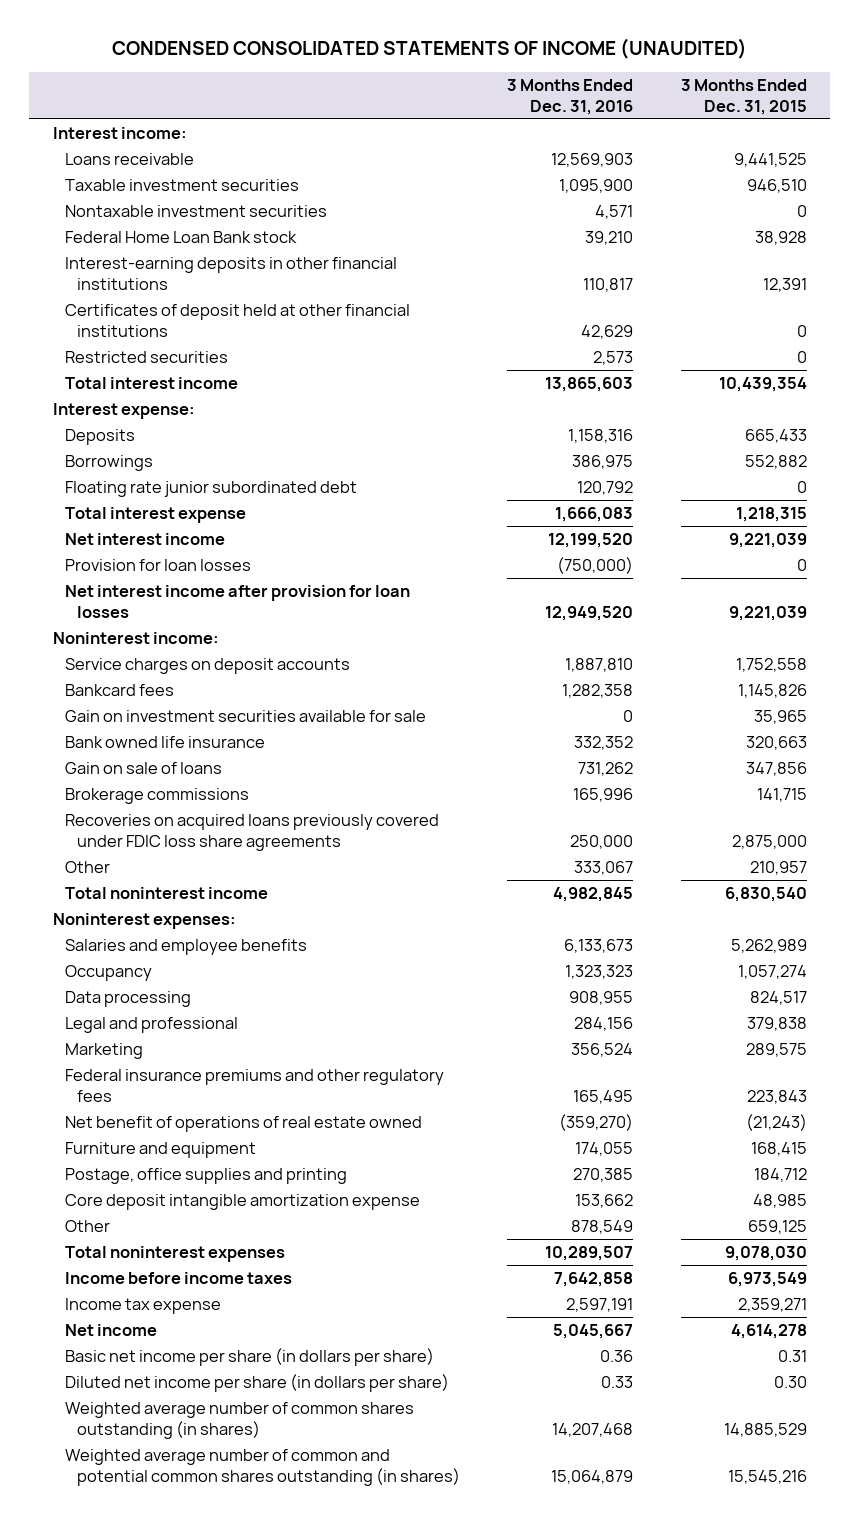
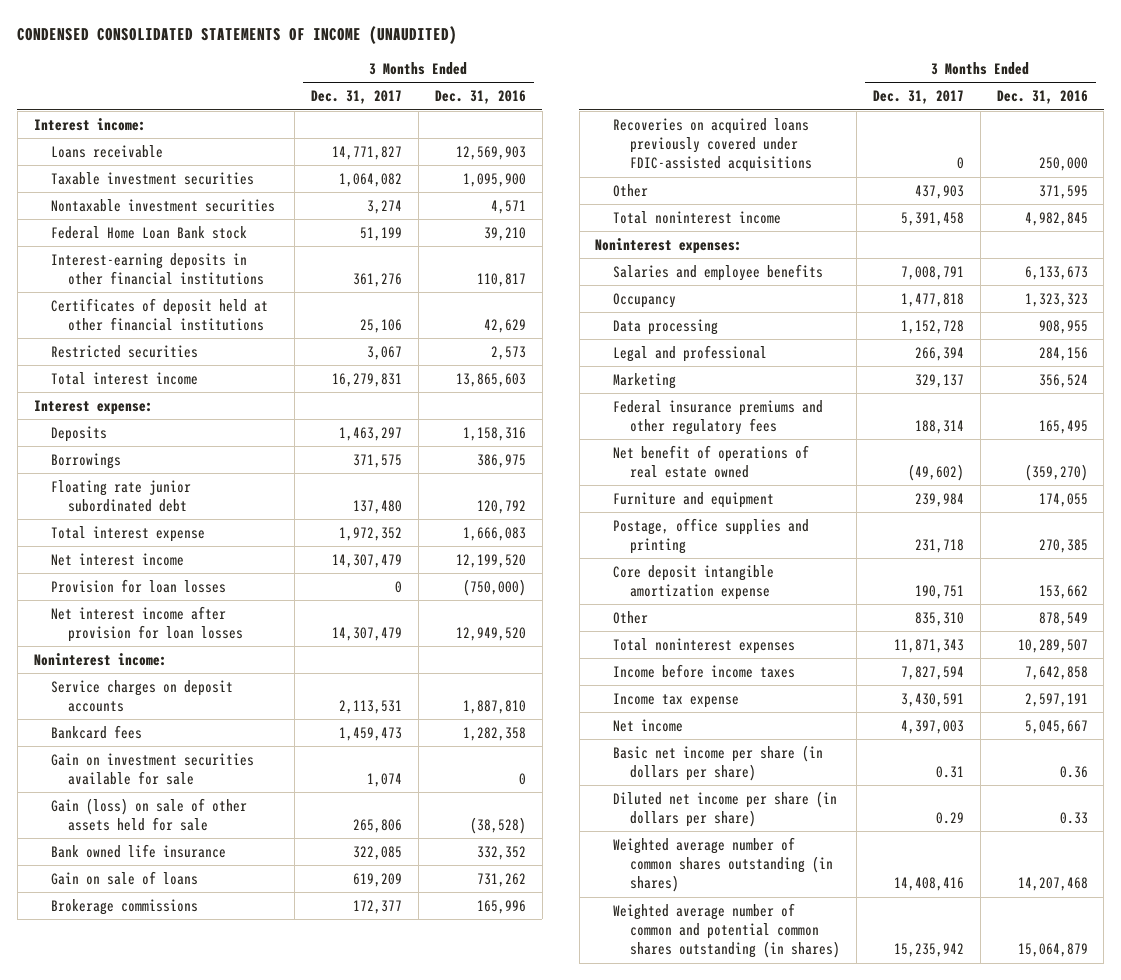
- | 3 Months Ended Dec. 31, 2016 | 3 Months Ended Dec. 31, 2015
+ | 3 Months Ended Dec. 31, 2017 | 3 Months Ended Dec. 31, 2016
+ Gain (loss) on sale of other assets held for sale | 265,806 | (38,528)
- Recoveries on acquired loans previously covered under FDIC loss share agreements | 250,000 | 2,875,000
- Other | 333,067 | 210,957
+ Recoveries on acquired loans previously covered under FDIC-assisted acquisitions | 0 | 250,000
+ Other | 437,903 | 371,595

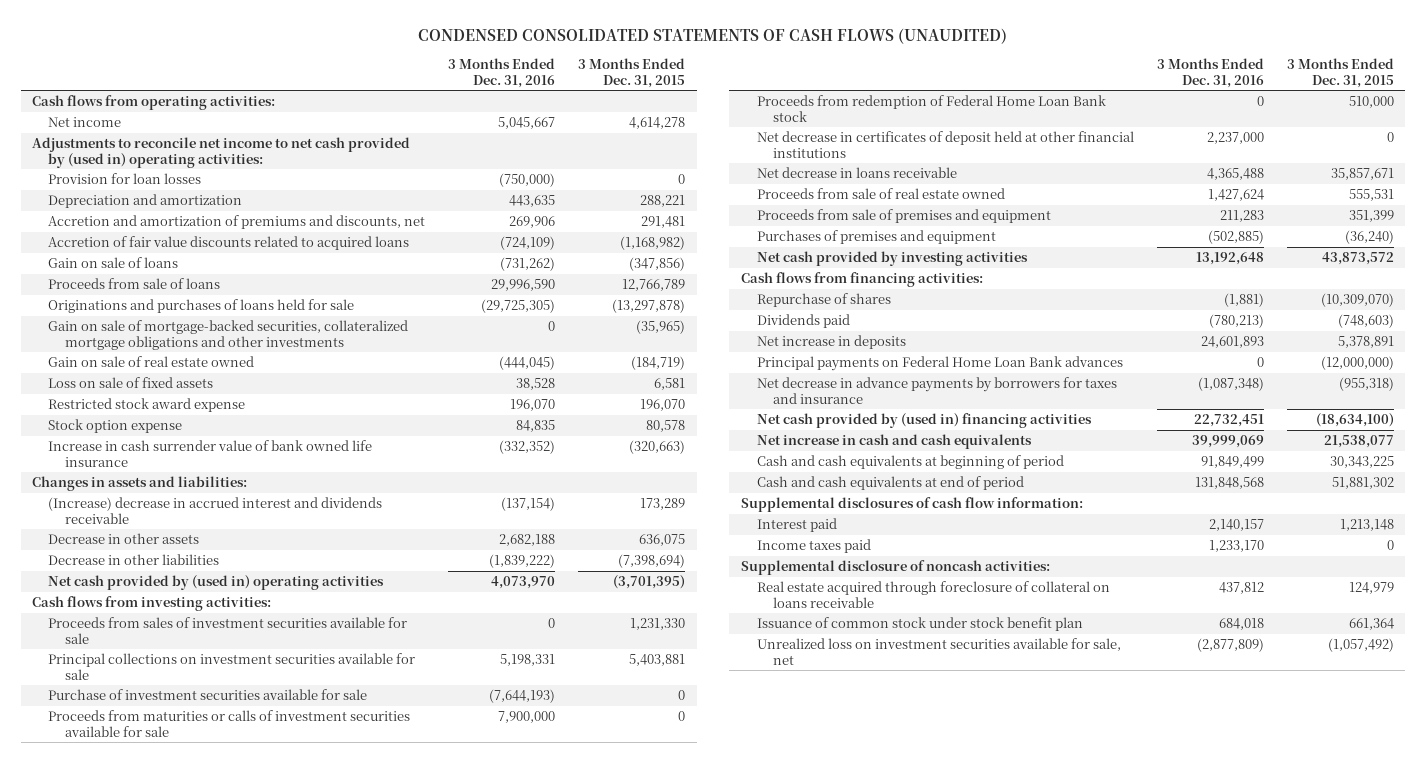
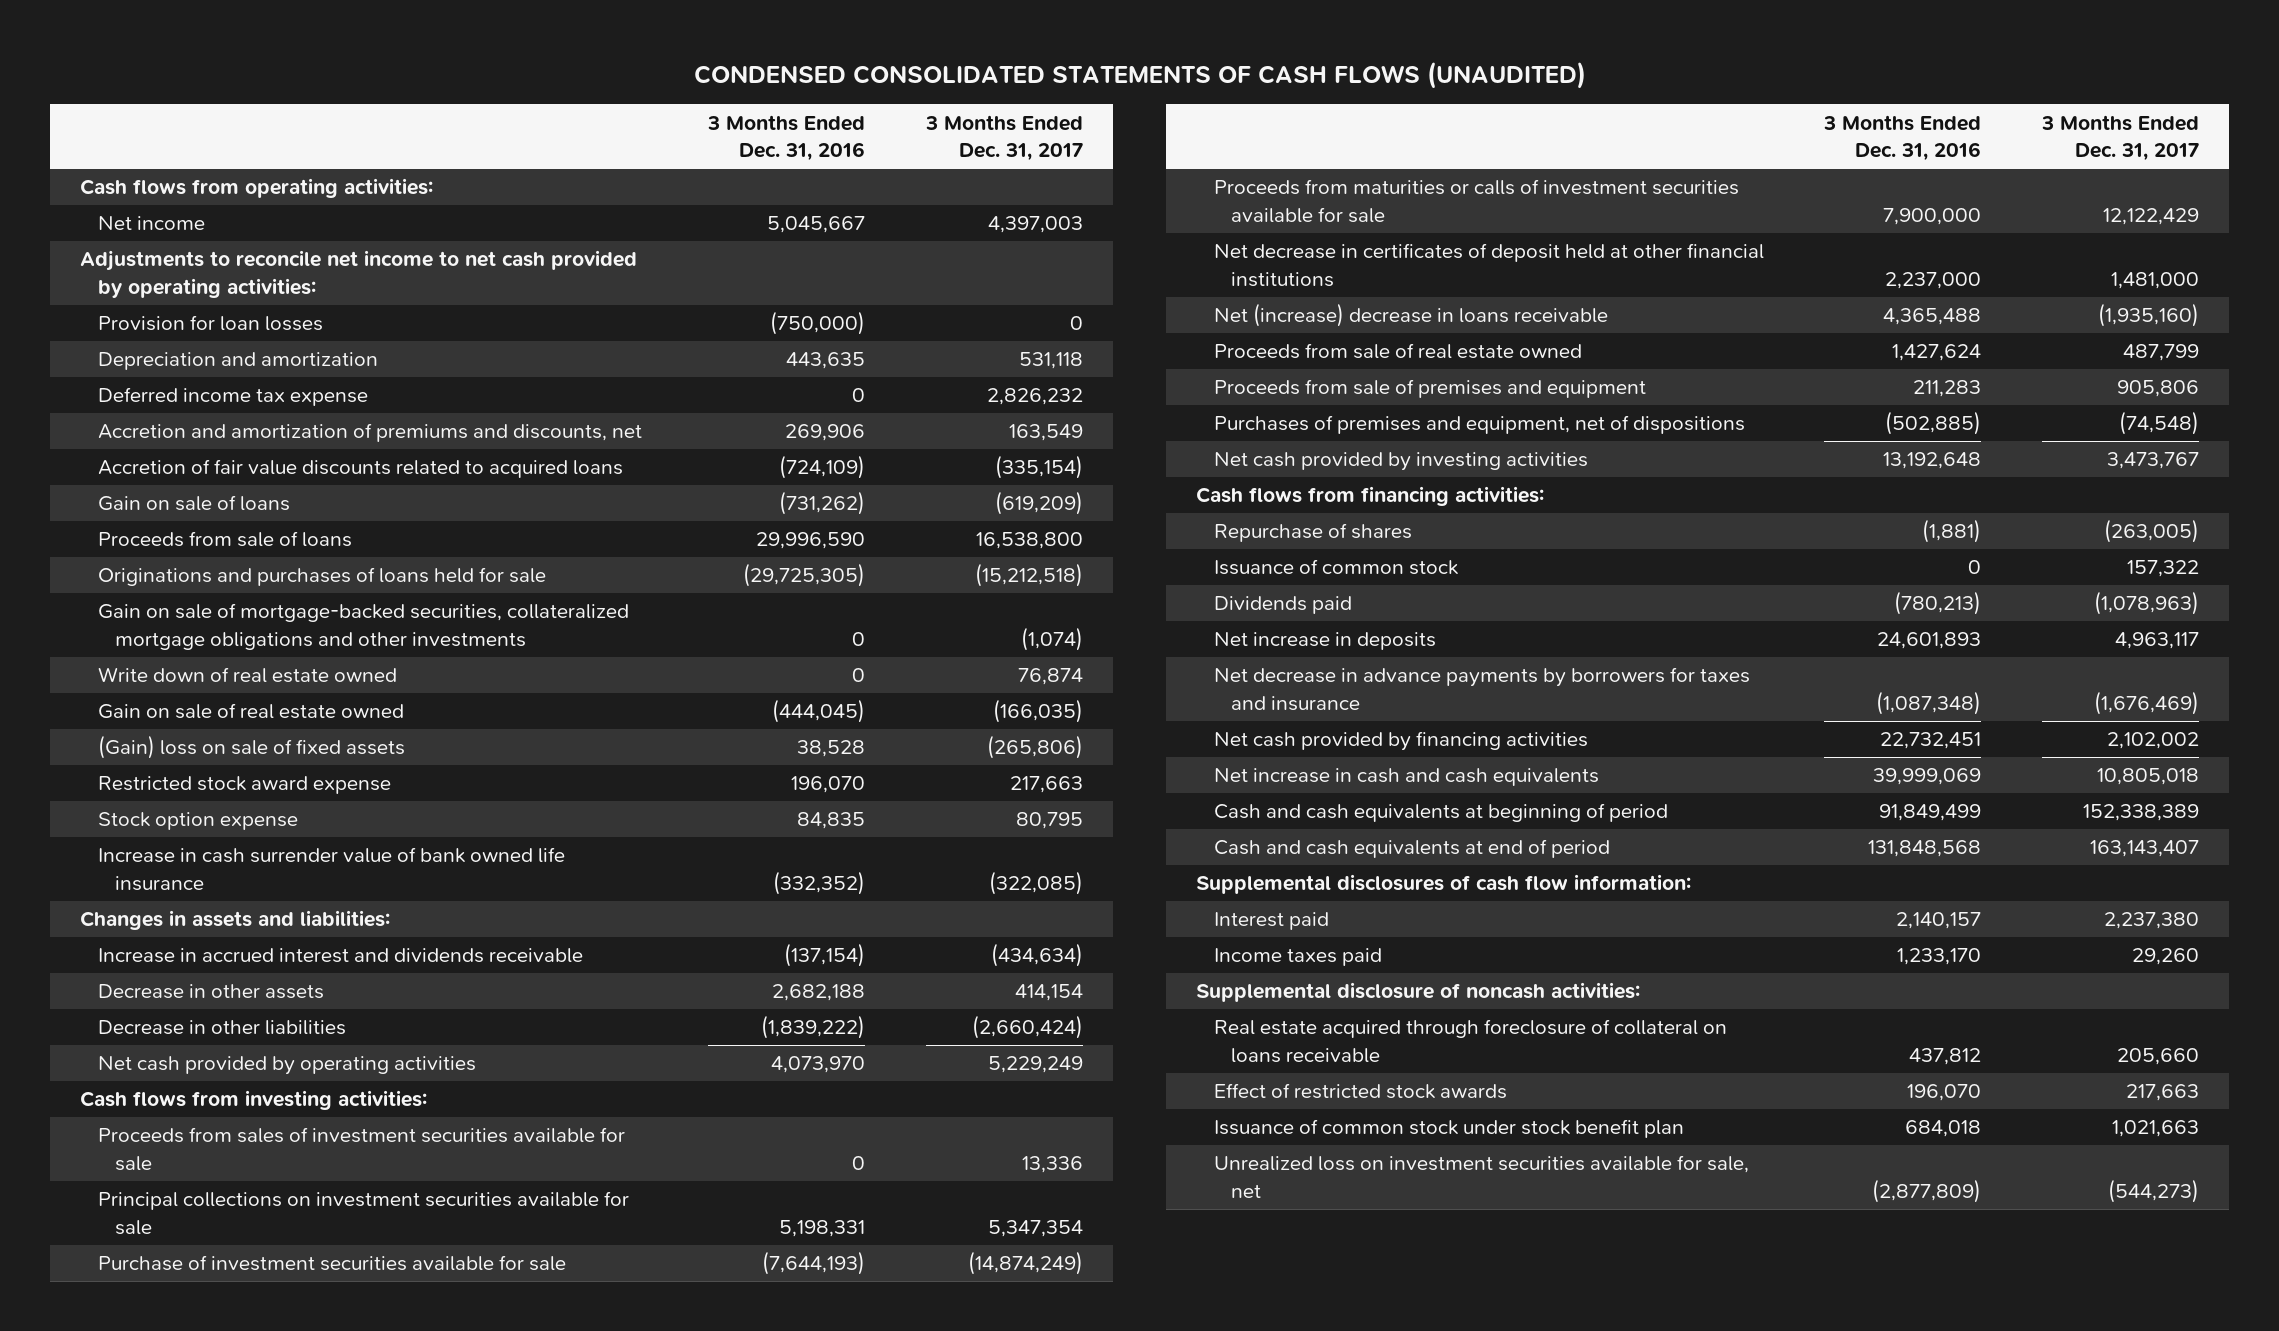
- | 3 Months Ended Dec. 31, 2016 | 3 Months Ended Dec. 31, 2015
+ | 3 Months Ended Dec. 31, 2016 | 3 Months Ended Dec. 31, 2017
- Adjustments to reconcile net income to net cash provided by (used in) operating activities:
+ Adjustments to reconcile net income to net cash provided by operating activities:
+ Deferred income tax expense | 0 | 2,826,232
+ Write down of real estate owned | 0 | 76,874
- Loss on sale of fixed assets | 38,528 | 6,581
+ (Gain) loss on sale of fixed assets | 38,528 | (265,806)
- (Increase) decrease in accrued interest and dividends receivable | (137,154) | 173,289
+ Increase in accrued interest and dividends receivable | (137,154) | (434,634)
- Net cash provided by (used in) operating activities | 4,073,970 | (3,701,395)
+ Net cash provided by operating activities | 4,073,970 | 5,229,249
- Proceeds from redemption of Federal Home Loan Bank stock | 0 | 510,000
- Net decrease in loans receivable | 4,365,488 | 35,857,671
+ Net (increase) decrease in loans receivable | 4,365,488 | (1,935,160)
- Purchases of premises and equipment | (502,885) | (36,240)
+ Purchases of premises and equipment, net of dispositions | (502,885) | (74,548)
+ Issuance of common stock | 0 | 157,322
- Principal payments on Federal Home Loan Bank advances | 0 | (12,000,000)
- Net cash provided by (used in) financing activities | 22,732,451 | (18,634,100)
+ Net cash provided by financing activities | 22,732,451 | 2,102,002
+ Effect of restricted stock awards | 196,070 | 217,663

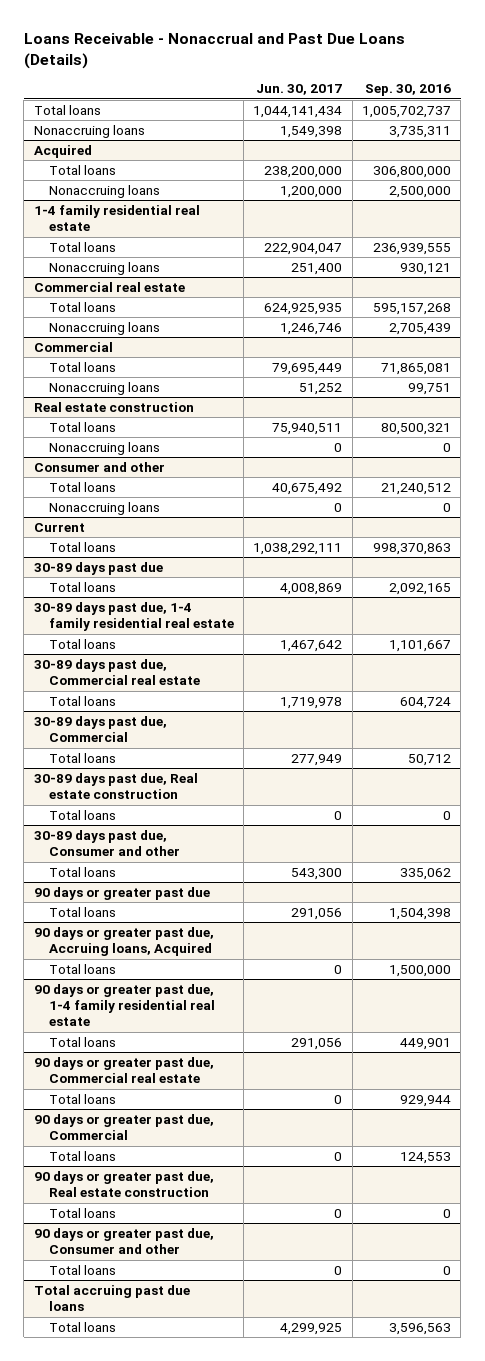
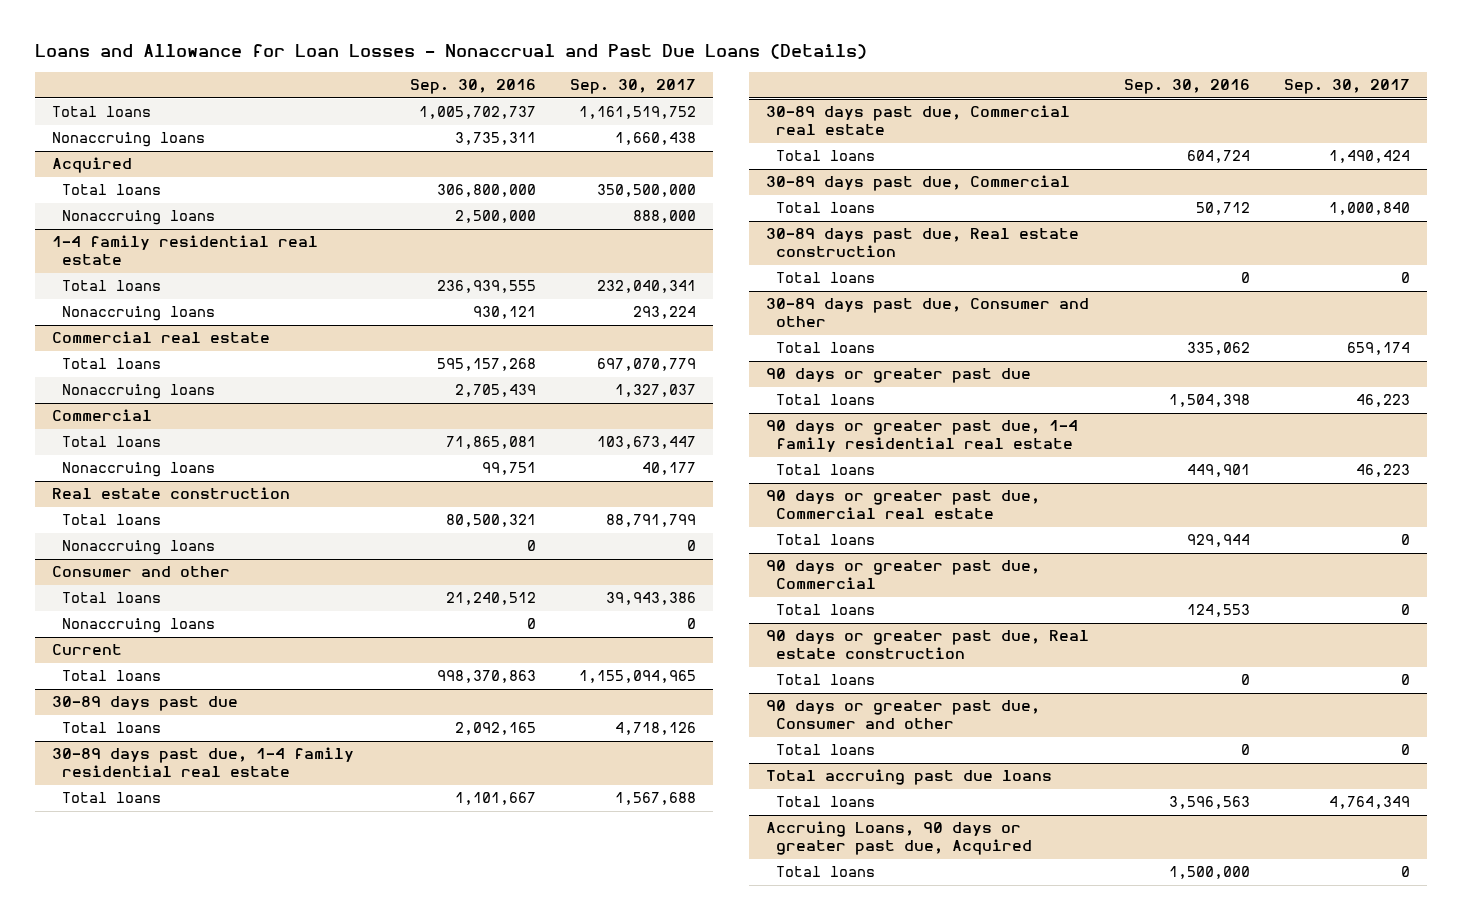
- Loans Receivable - Nonaccrual and Past Due Loans (Details)
+ Loans and Allowance for Loan Losses - Nonaccrual and Past Due Loans (Details)
- | Jun. 30, 2017 | Sep. 30, 2016
+ | Sep. 30, 2016 | Sep. 30, 2017
- 90 days or greater past due, Accruing loans, Acquired
- Total loans | 0 | 1,500,000
+ Accruing Loans, 90 days or greater past due, Acquired
+ Total loans | 1,500,000 | 0

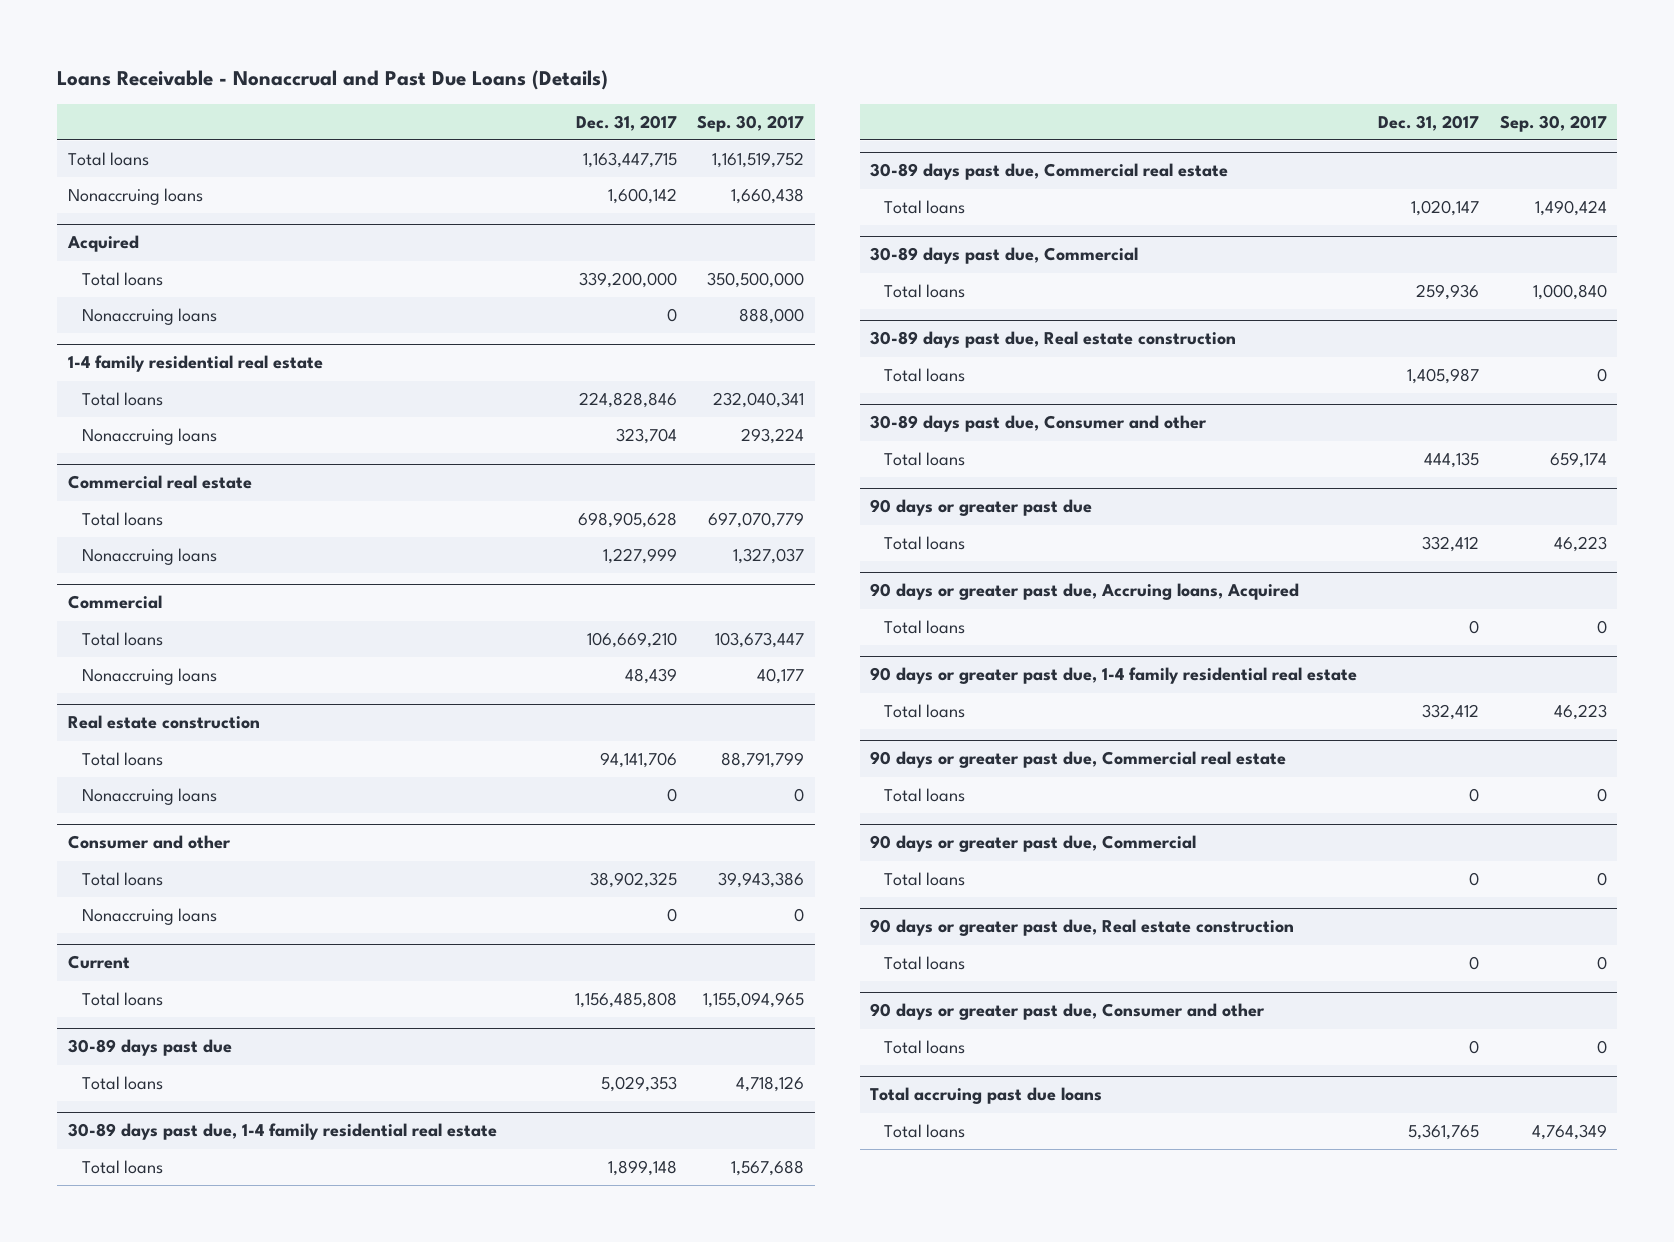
- Loans and Allowance for Loan Losses - Nonaccrual and Past Due Loans (Details)
+ Loans Receivable - Nonaccrual and Past Due Loans (Details)
- | Sep. 30, 2016 | Sep. 30, 2017
+ | Dec. 31, 2017 | Sep. 30, 2017
+ 90 days or greater past due, Accruing loans, Acquired
+ Total loans | 0 | 0
- Accruing Loans, 90 days or greater past due, Acquired
- Total loans | 1,500,000 | 0

